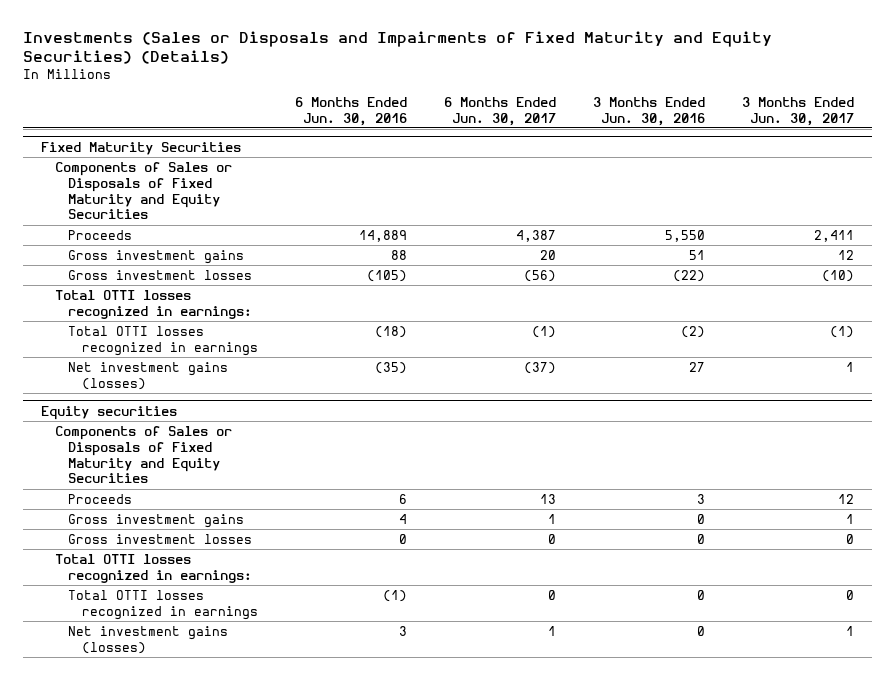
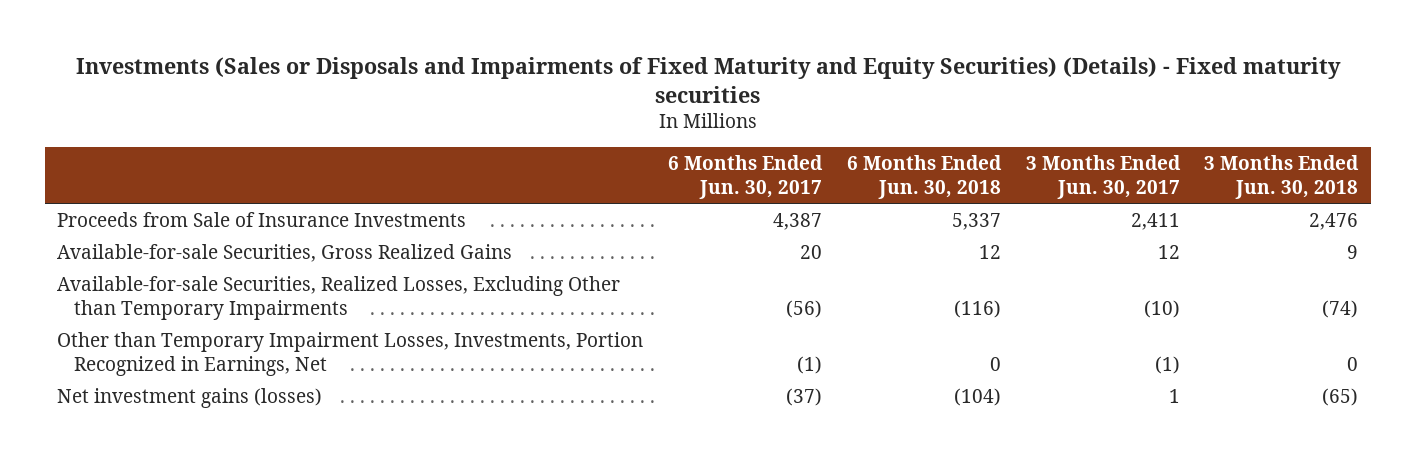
- Investments (Sales or Disposals and Impairments of Fixed Maturity and Equity Securities) (Details)
+ Investments (Sales or Disposals and Impairments of Fixed Maturity and Equity Securities) (Details) - Fixed maturity securities
- | 6 Months Ended Jun. 30, 2016 | 6 Months Ended Jun. 30, 2017 | 3 Months Ended Jun. 30, 2016 | 3 Months Ended Jun. 30, 2017
+ | 6 Months Ended Jun. 30, 2017 | 6 Months Ended Jun. 30, 2018 | 3 Months Ended Jun. 30, 2017 | 3 Months Ended Jun. 30, 2018
- Fixed Maturity Securities
- Components of Sales or Disposals of Fixed Maturity and Equity Securities
- Proceeds | 14,889 | 4,387 | 5,550 | 2,411
- Gross investment gains | 88 | 20 | 51 | 12
- Gross investment losses | (105) | (56) | (22) | (10)
- Total OTTI losses recognized in earnings:
- Total OTTI losses recognized in earnings | (18) | (1) | (2) | (1)
+ Proceeds from Sale of Insurance Investments | 4,387 | 5,337 | 2,411 | 2,476
+ Available-for-sale Securities, Gross Realized Gains | 20 | 12 | 12 | 9
+ Available-for-sale Securities, Realized Losses, Excluding Other than Temporary Impairments | (56) | (116) | (10) | (74)
+ Other than Temporary Impairment Losses, Investments, Portion Recognized in Earnings, Net | (1) | 0 | (1) | 0
- Equity securities
- Components of Sales or Disposals of Fixed Maturity and Equity Securities
- Proceeds | 6 | 13 | 3 | 12
- Gross investment gains | 4 | 1 | 0 | 1
- Gross investment losses | 0 | 0 | 0 | 0
- Total OTTI losses recognized in earnings:
- Total OTTI losses recognized in earnings | (1) | 0 | 0 | 0
- Net investment gains (losses) | 3 | 1 | 0 | 1

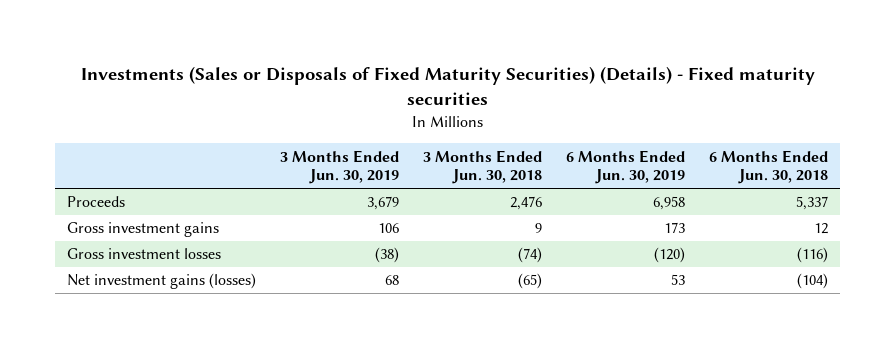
- Investments (Sales or Disposals and Impairments of Fixed Maturity and Equity Securities) (Details) - Fixed maturity securities
+ Investments (Sales or Disposals of Fixed Maturity Securities) (Details) - Fixed maturity securities
- | 6 Months Ended Jun. 30, 2017 | 6 Months Ended Jun. 30, 2018 | 3 Months Ended Jun. 30, 2017 | 3 Months Ended Jun. 30, 2018
+ | 3 Months Ended Jun. 30, 2019 | 3 Months Ended Jun. 30, 2018 | 6 Months Ended Jun. 30, 2019 | 6 Months Ended Jun. 30, 2018
- Proceeds from Sale of Insurance Investments | 4,387 | 5,337 | 2,411 | 2,476
- Available-for-sale Securities, Gross Realized Gains | 20 | 12 | 12 | 9
- Available-for-sale Securities, Realized Losses, Excluding Other than Temporary Impairments | (56) | (116) | (10) | (74)
- Other than Temporary Impairment Losses, Investments, Portion Recognized in Earnings, Net | (1) | 0 | (1) | 0
+ Proceeds | 3,679 | 2,476 | 6,958 | 5,337
+ Gross investment gains | 106 | 9 | 173 | 12
+ Gross investment losses | (38) | (74) | (120) | (116)

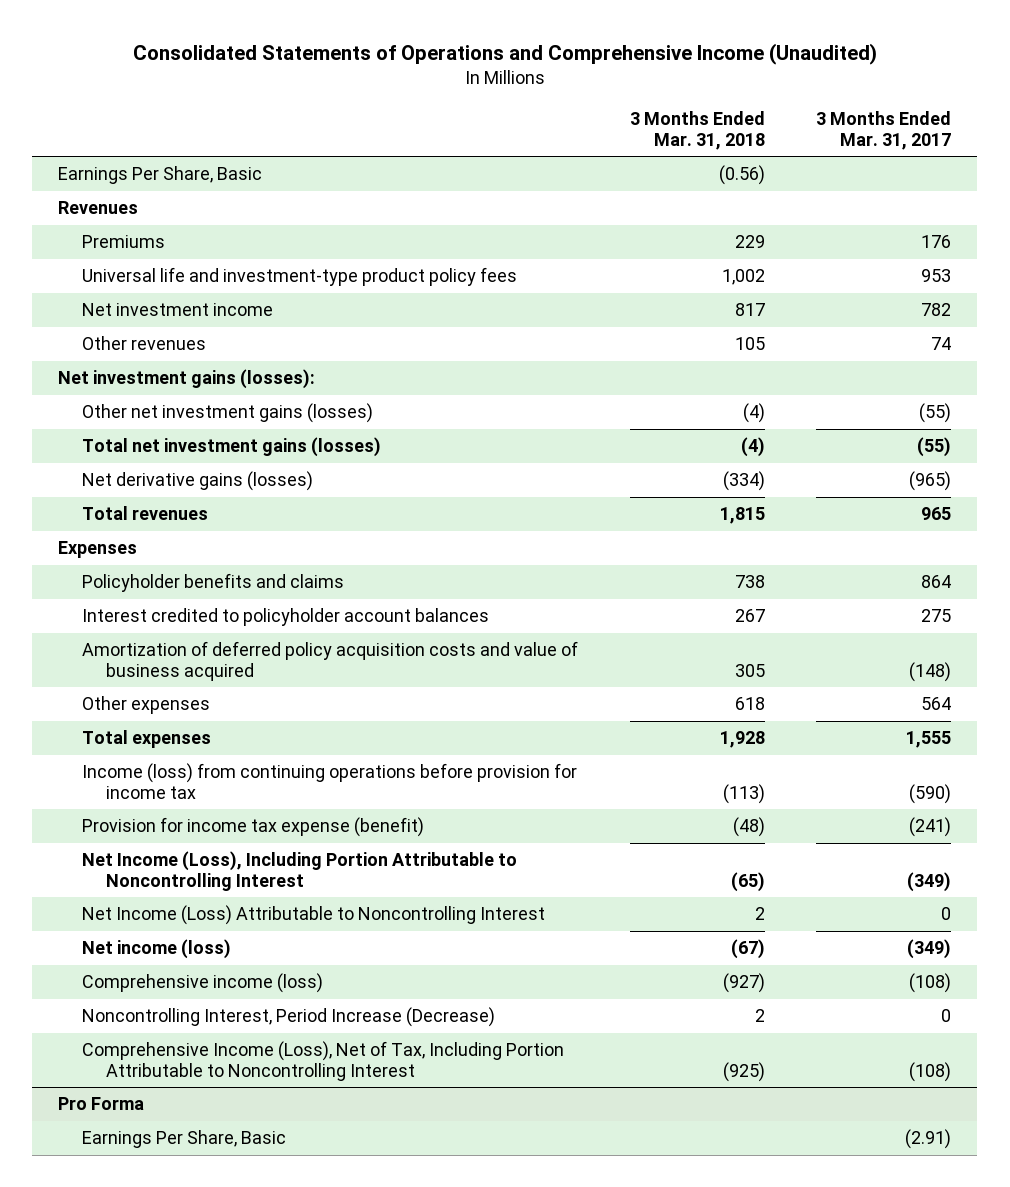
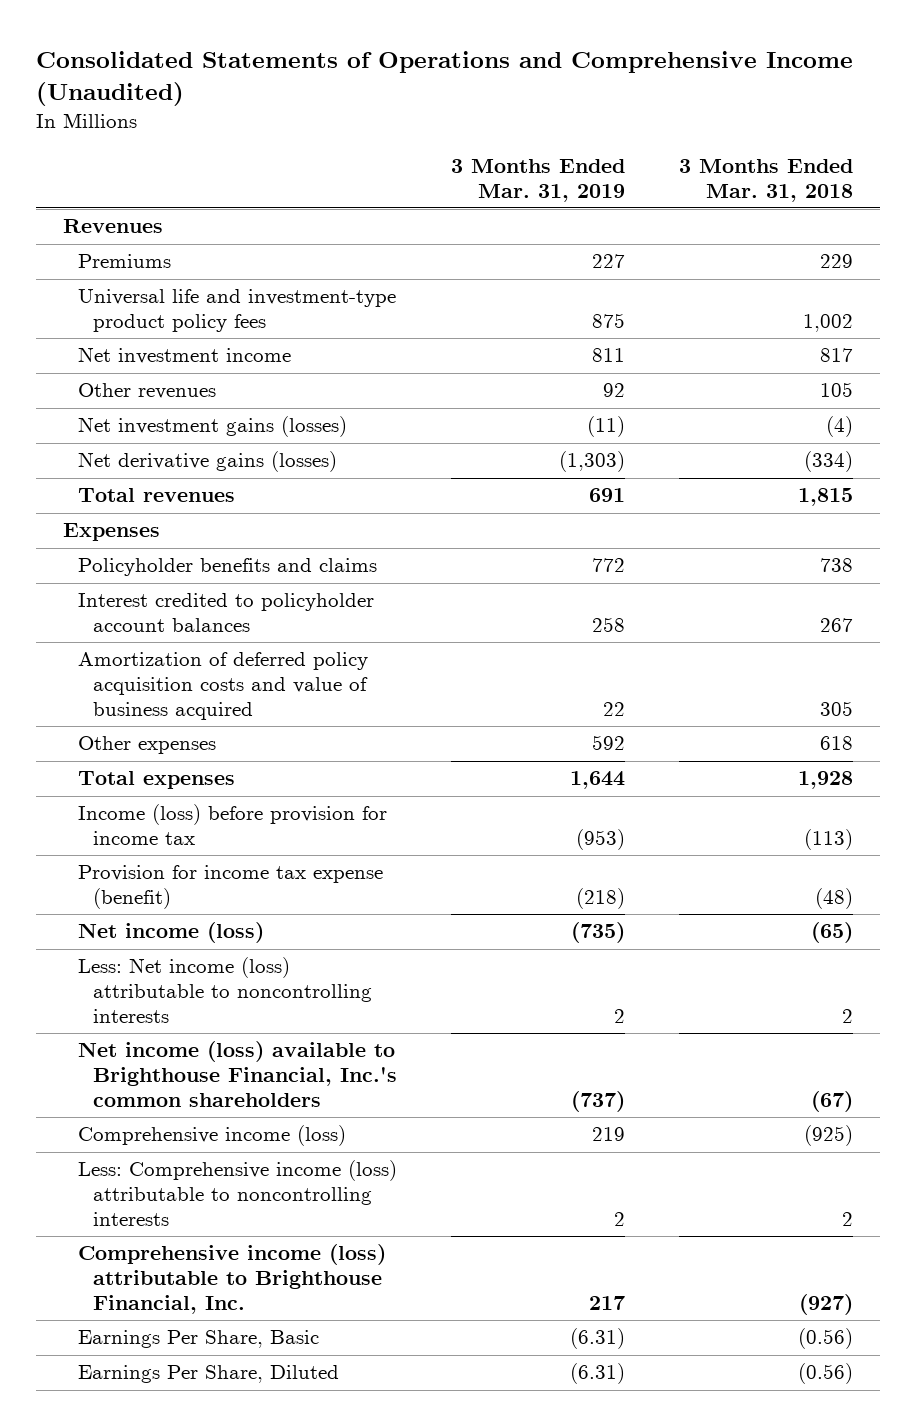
- | 3 Months Ended Mar. 31, 2018 | 3 Months Ended Mar. 31, 2017
+ | 3 Months Ended Mar. 31, 2019 | 3 Months Ended Mar. 31, 2018
- Net investment gains (losses):
- Other net investment gains (losses) | (4) | (55)
- Total net investment gains (losses) | (4) | (55)
+ Net investment gains (losses) | (11) | (4)
- Income (loss) from continuing operations before provision for income tax | (113) | (590)
+ Income (loss) before provision for income tax | (953) | (113)
- Net Income (Loss), Including Portion Attributable to Noncontrolling Interest | (65) | (349)
- Net Income (Loss) Attributable to Noncontrolling Interest | 2 | 0
- Net income (loss) | (67) | (349)
- Comprehensive income (loss) | (927) | (108)
- Noncontrolling Interest, Period Increase (Decrease) | 2 | 0
- Comprehensive Income (Loss), Net of Tax, Including Portion Attributable to Noncontrolling Interest | (925) | (108)
- Pro Forma
- Earnings Per Share, Basic | | (2.91)
+ Net income (loss) | (735) | (65)
+ Less: Net income (loss) attributable to noncontrolling interests | 2 | 2
+ Net income (loss) available to Brighthouse Financial, Inc.'s common shareholders | (737) | (67)
+ Comprehensive income (loss) | 219 | (925)
+ Less: Comprehensive income (loss) attributable to noncontrolling interests | 2 | 2
+ Comprehensive income (loss) attributable to Brighthouse Financial, Inc. | 217 | (927)
moved down: Earnings Per Share, Basic | (6.31) | (0.56)
+ Earnings Per Share, Diluted | (6.31) | (0.56)

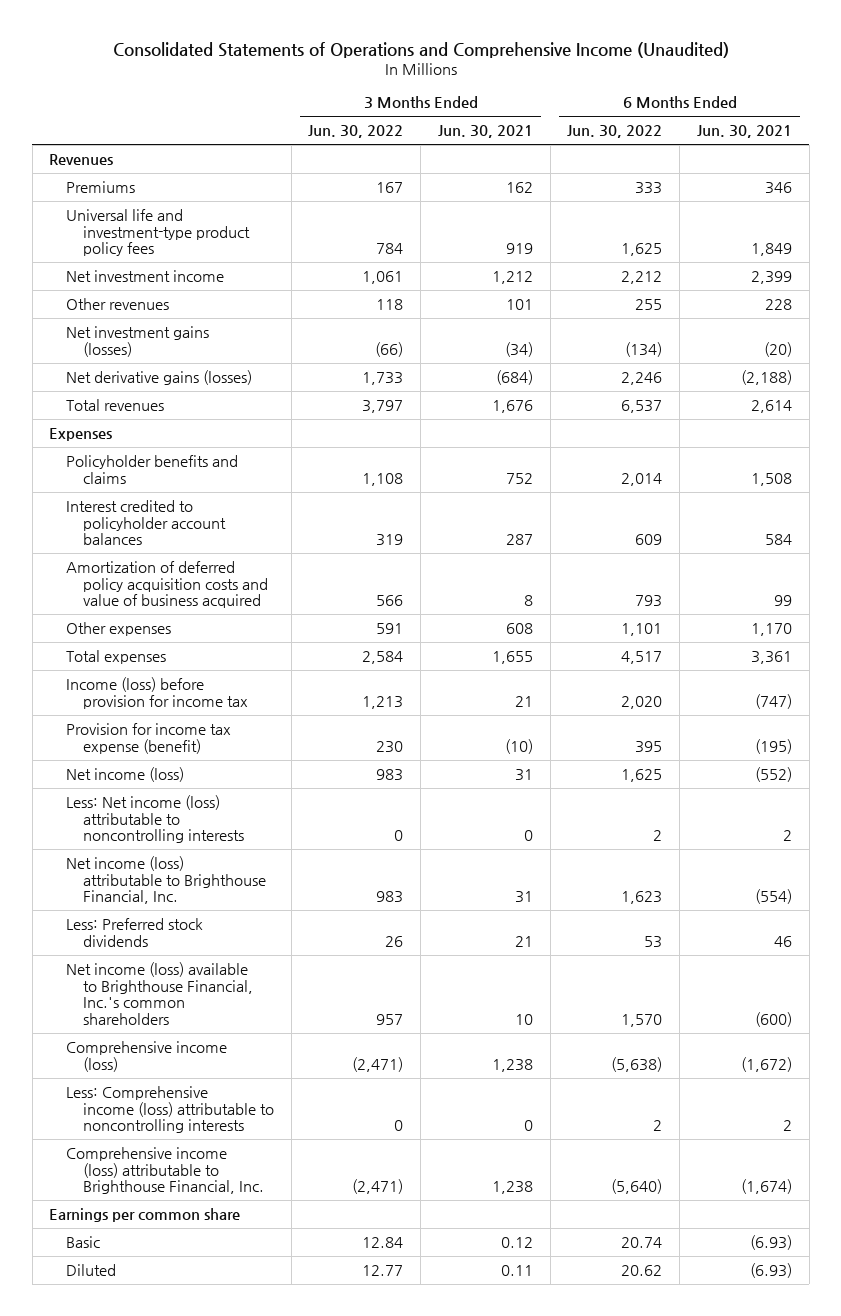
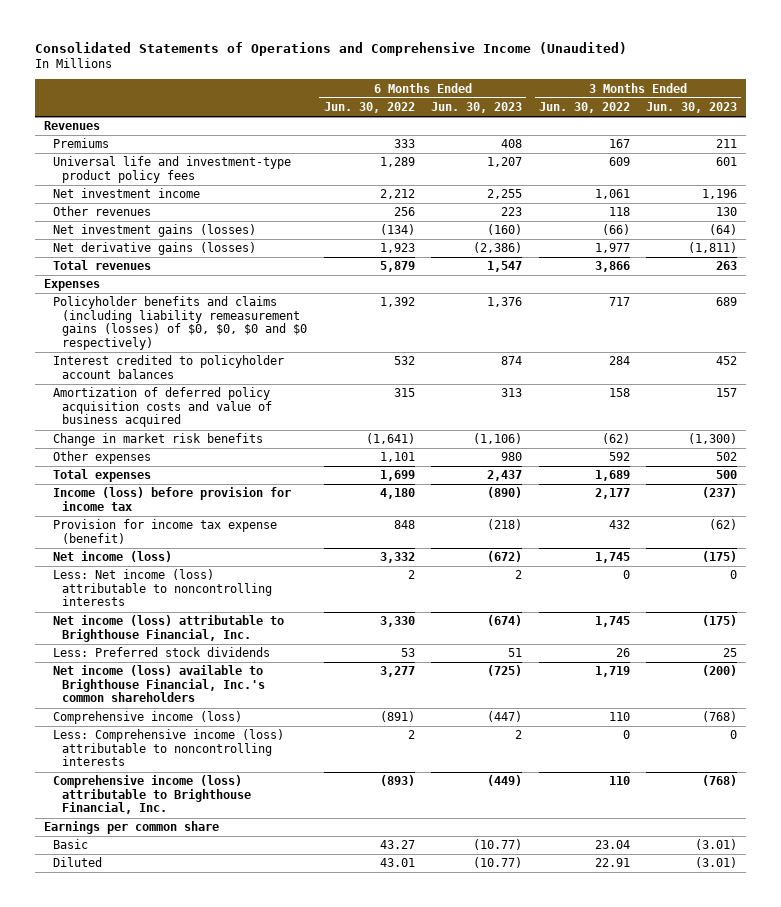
- | 3 Months Ended Jun. 30, 2022 | 3 Months Ended Jun. 30, 2021 | 6 Months Ended Jun. 30, 2022 | 6 Months Ended Jun. 30, 2021
+ | 6 Months Ended Jun. 30, 2022 | 6 Months Ended Jun. 30, 2023 | 3 Months Ended Jun. 30, 2022 | 3 Months Ended Jun. 30, 2023
- Universal life and investment-type product policy fees | 784 | 919 | 1,625 | 1,849
+ Universal life and investment-type product policy fees | 1,289 | 1,207 | 609 | 601
- Other revenues | 118 | 101 | 255 | 228
+ Other revenues | 256 | 223 | 118 | 130
- Net derivative gains (losses) | 1,733 | (684) | 2,246 | (2,188)
- Total revenues | 3,797 | 1,676 | 6,537 | 2,614
+ Net derivative gains (losses) | 1,923 | (2,386) | 1,977 | (1,811)
+ Total revenues | 5,879 | 1,547 | 3,866 | 263
- Policyholder benefits and claims | 1,108 | 752 | 2,014 | 1,508
- Interest credited to policyholder account balances | 319 | 287 | 609 | 584
- Amortization of deferred policy acquisition costs and value of business acquired | 566 | 8 | 793 | 99
- Other expenses | 591 | 608 | 1,101 | 1,170
- Total expenses | 2,584 | 1,655 | 4,517 | 3,361
- Income (loss) before provision for income tax | 1,213 | 21 | 2,020 | (747)
- Provision for income tax expense (benefit) | 230 | (10) | 395 | (195)
- Net income (loss) | 983 | 31 | 1,625 | (552)
+ Policyholder benefits and claims (including liability remeasurement gains (losses) of $0, $0, $0 and $0 respectively) | 1,392 | 1,376 | 717 | 689
+ Interest credited to policyholder account balances | 532 | 874 | 284 | 452
+ Amortization of deferred policy acquisition costs and value of business acquired | 315 | 313 | 158 | 157
+ Change in market risk benefits | (1,641) | (1,106) | (62) | (1,300)
+ Other expenses | 1,101 | 980 | 592 | 502
+ Total expenses | 1,699 | 2,437 | 1,689 | 500
+ Income (loss) before provision for income tax | 4,180 | (890) | 2,177 | (237)
+ Provision for income tax expense (benefit) | 848 | (218) | 432 | (62)
+ Net income (loss) | 3,332 | (672) | 1,745 | (175)
- Net income (loss) attributable to Brighthouse Financial, Inc. | 983 | 31 | 1,623 | (554)
+ Net income (loss) attributable to Brighthouse Financial, Inc. | 3,330 | (674) | 1,745 | (175)
- Net income (loss) available to Brighthouse Financial, Inc.'s common shareholders | 957 | 10 | 1,570 | (600)
- Comprehensive income (loss) | (2,471) | 1,238 | (5,638) | (1,672)
+ Net income (loss) available to Brighthouse Financial, Inc.'s common shareholders | 3,277 | (725) | 1,719 | (200)
+ Comprehensive income (loss) | (891) | (447) | 110 | (768)
- Comprehensive income (loss) attributable to Brighthouse Financial, Inc. | (2,471) | 1,238 | (5,640) | (1,674)
+ Comprehensive income (loss) attributable to Brighthouse Financial, Inc. | (893) | (449) | 110 | (768)
- Basic | 12.84 | 0.12 | 20.74 | (6.93)
- Diluted | 12.77 | 0.11 | 20.62 | (6.93)
+ Basic | 43.27 | (10.77) | 23.04 | (3.01)
+ Diluted | 43.01 | (10.77) | 22.91 | (3.01)

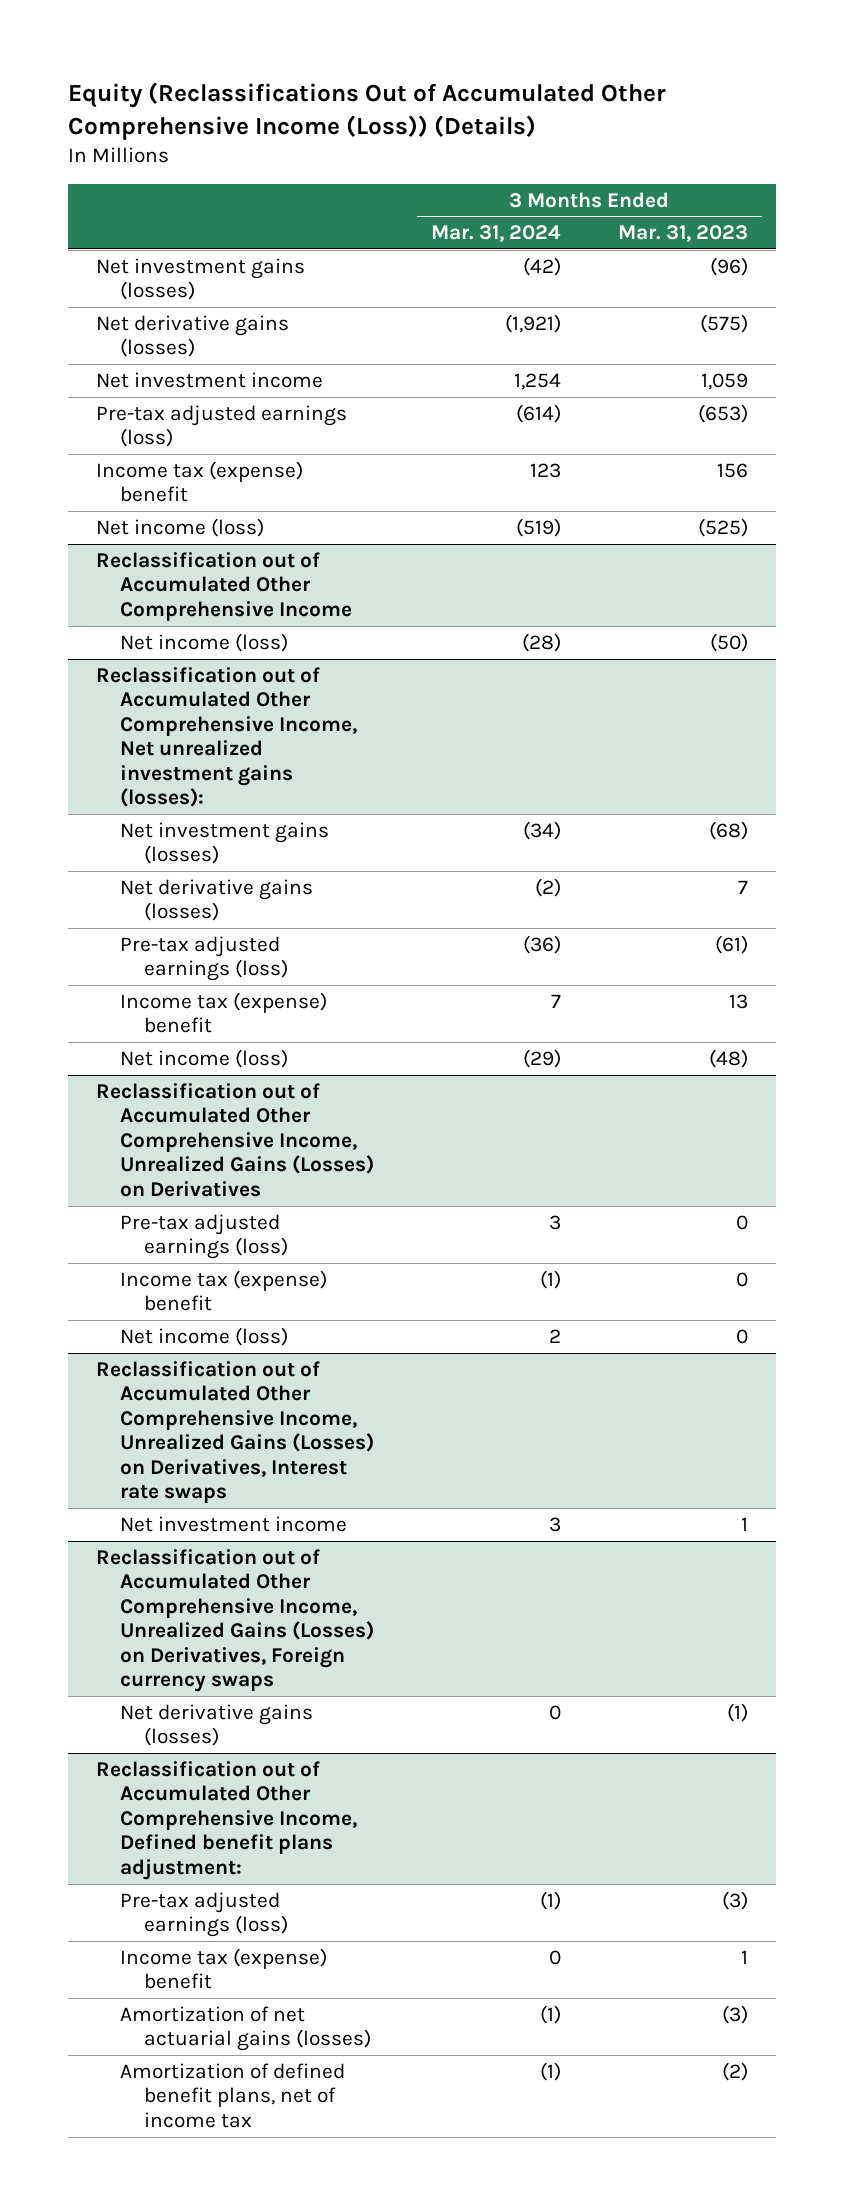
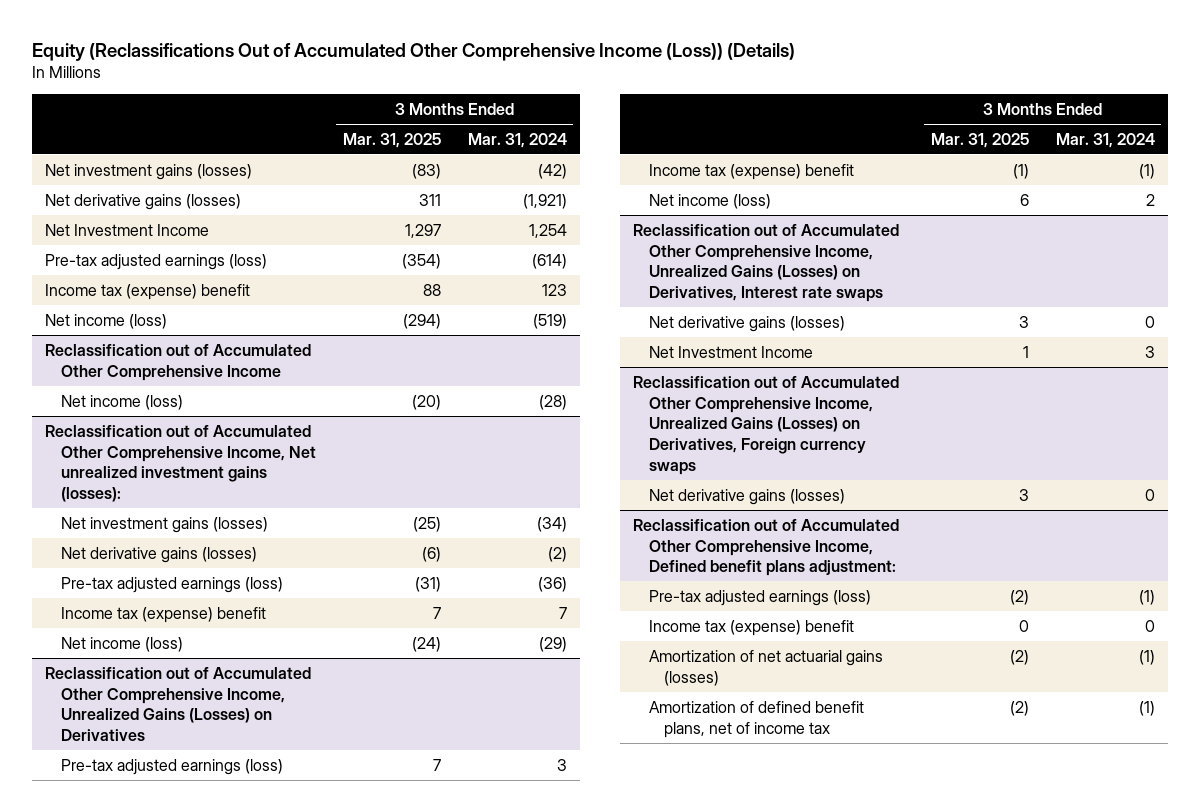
- | 3 Months Ended Mar. 31, 2024 | 3 Months Ended Mar. 31, 2023
+ | 3 Months Ended Mar. 31, 2025 | 3 Months Ended Mar. 31, 2024
- Net investment income | 1,254 | 1,059
+ Net Investment Income | 1,297 | 1,254
@ Reclassification out of Accumulated Other Comprehensive Income, Unrealized Gains (Losses) on Derivatives, Interest rate swaps
- Net investment income | 3 | 1
+ Net derivative gains (losses) | 3 | 0
+ Net Investment Income | 1 | 3

